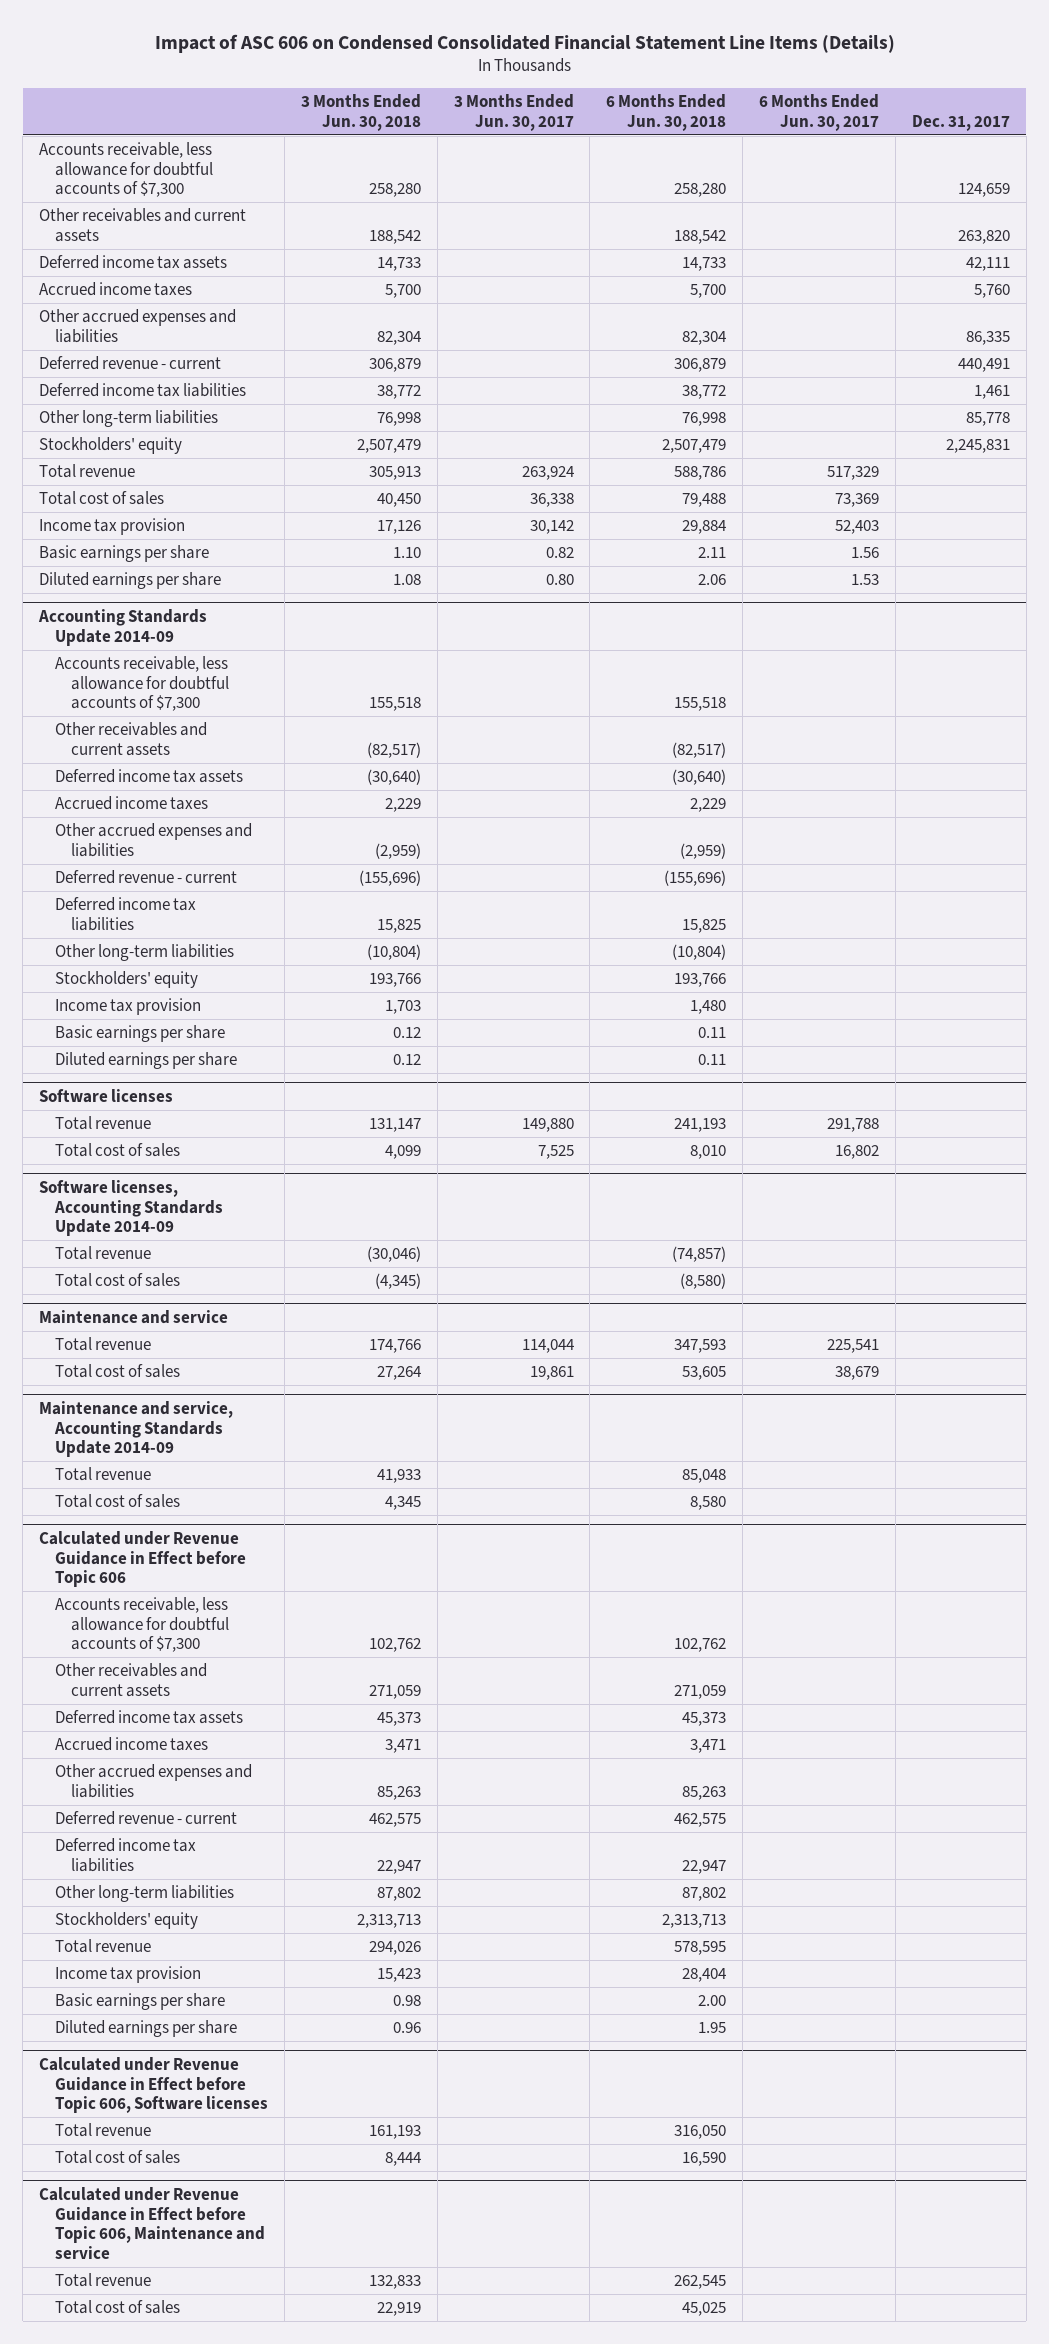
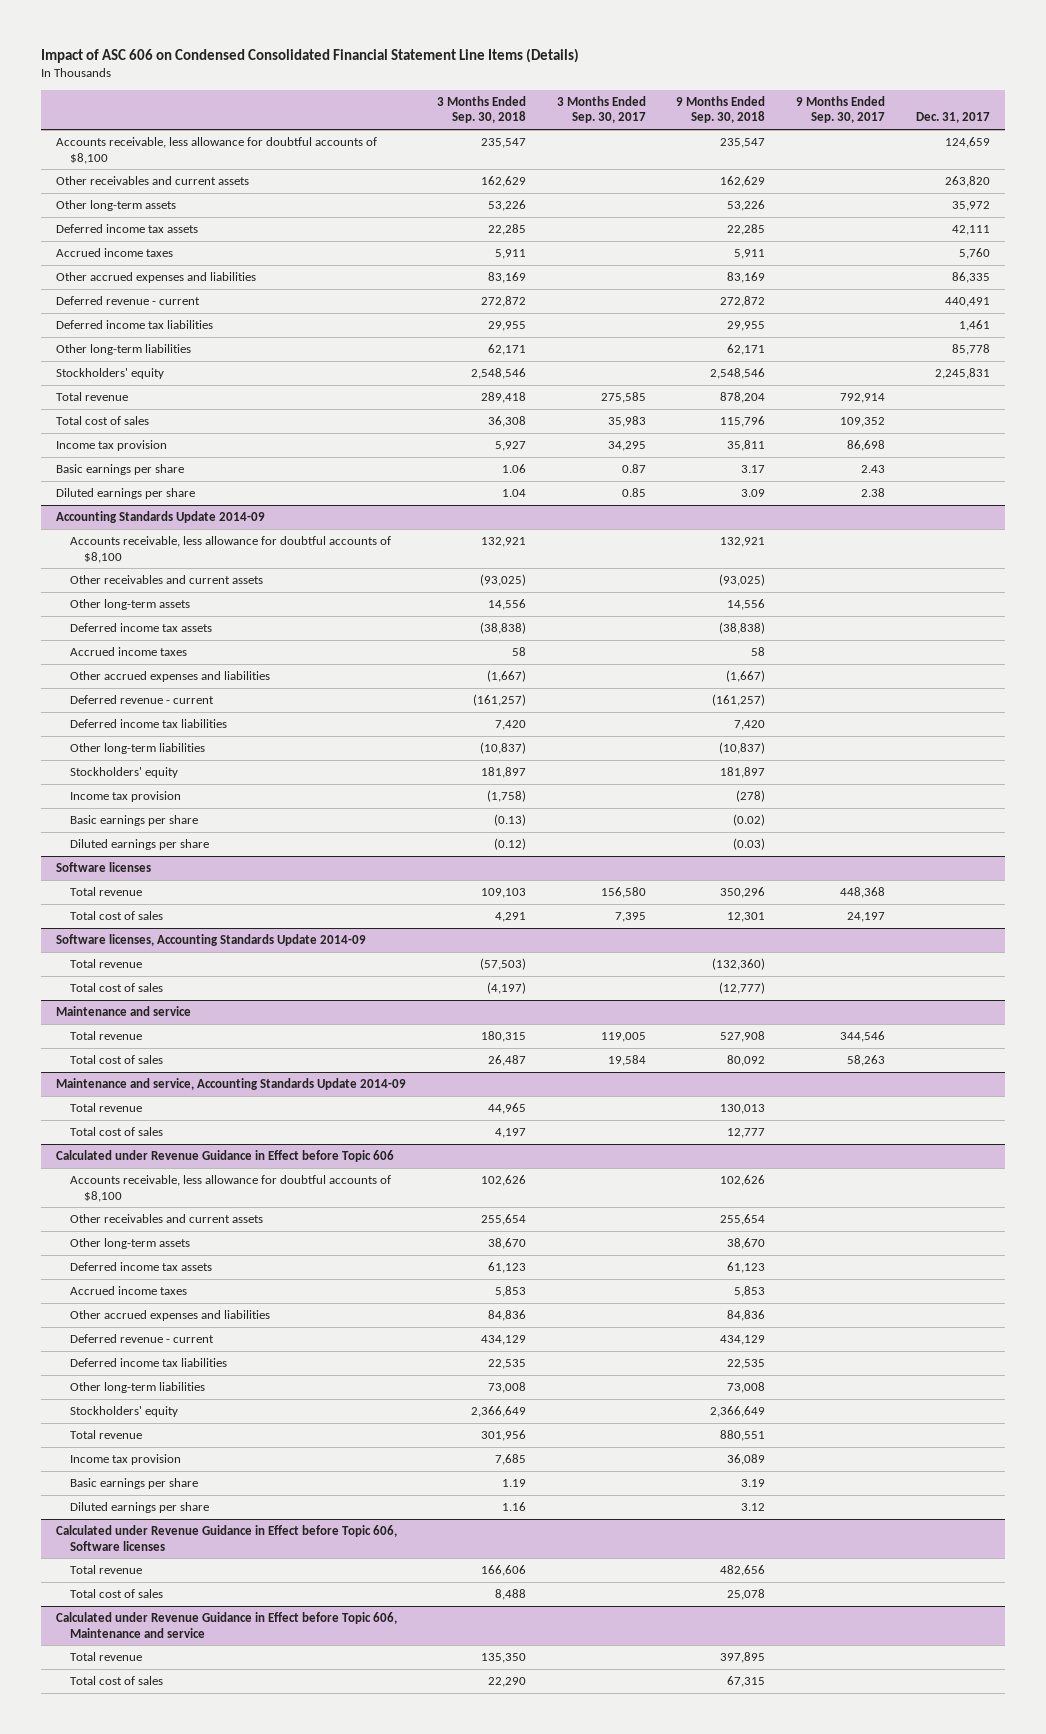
- | 3 Months Ended Jun. 30, 2018 | 3 Months Ended Jun. 30, 2017 | 6 Months Ended Jun. 30, 2018 | 6 Months Ended Jun. 30, 2017 | Dec. 31, 2017
+ | 3 Months Ended Sep. 30, 2018 | 3 Months Ended Sep. 30, 2017 | 9 Months Ended Sep. 30, 2018 | 9 Months Ended Sep. 30, 2017 | Dec. 31, 2017
- Accounts receivable, less allowance for doubtful accounts of $7,300 | 258,280 | | 258,280 | | 124,659
+ Accounts receivable, less allowance for doubtful accounts of $8,100 | 235,547 | | 235,547 | | 124,659
+ Other long-term assets | 53,226 | | 53,226 | | 35,972
@ Accounting Standards Update 2014-09
- Accounts receivable, less allowance for doubtful accounts of $7,300 | 155,518 | | 155,518 | |
+ Accounts receivable, less allowance for doubtful accounts of $8,100 | 132,921 | | 132,921 | |
+ Other long-term assets | 14,556 | | 14,556 | |
@ Calculated under Revenue Guidance in Effect before Topic 606
- Accounts receivable, less allowance for doubtful accounts of $7,300 | 102,762 | | 102,762 | |
+ Accounts receivable, less allowance for doubtful accounts of $8,100 | 102,626 | | 102,626 | |
+ Other long-term assets | 38,670 | | 38,670 | |

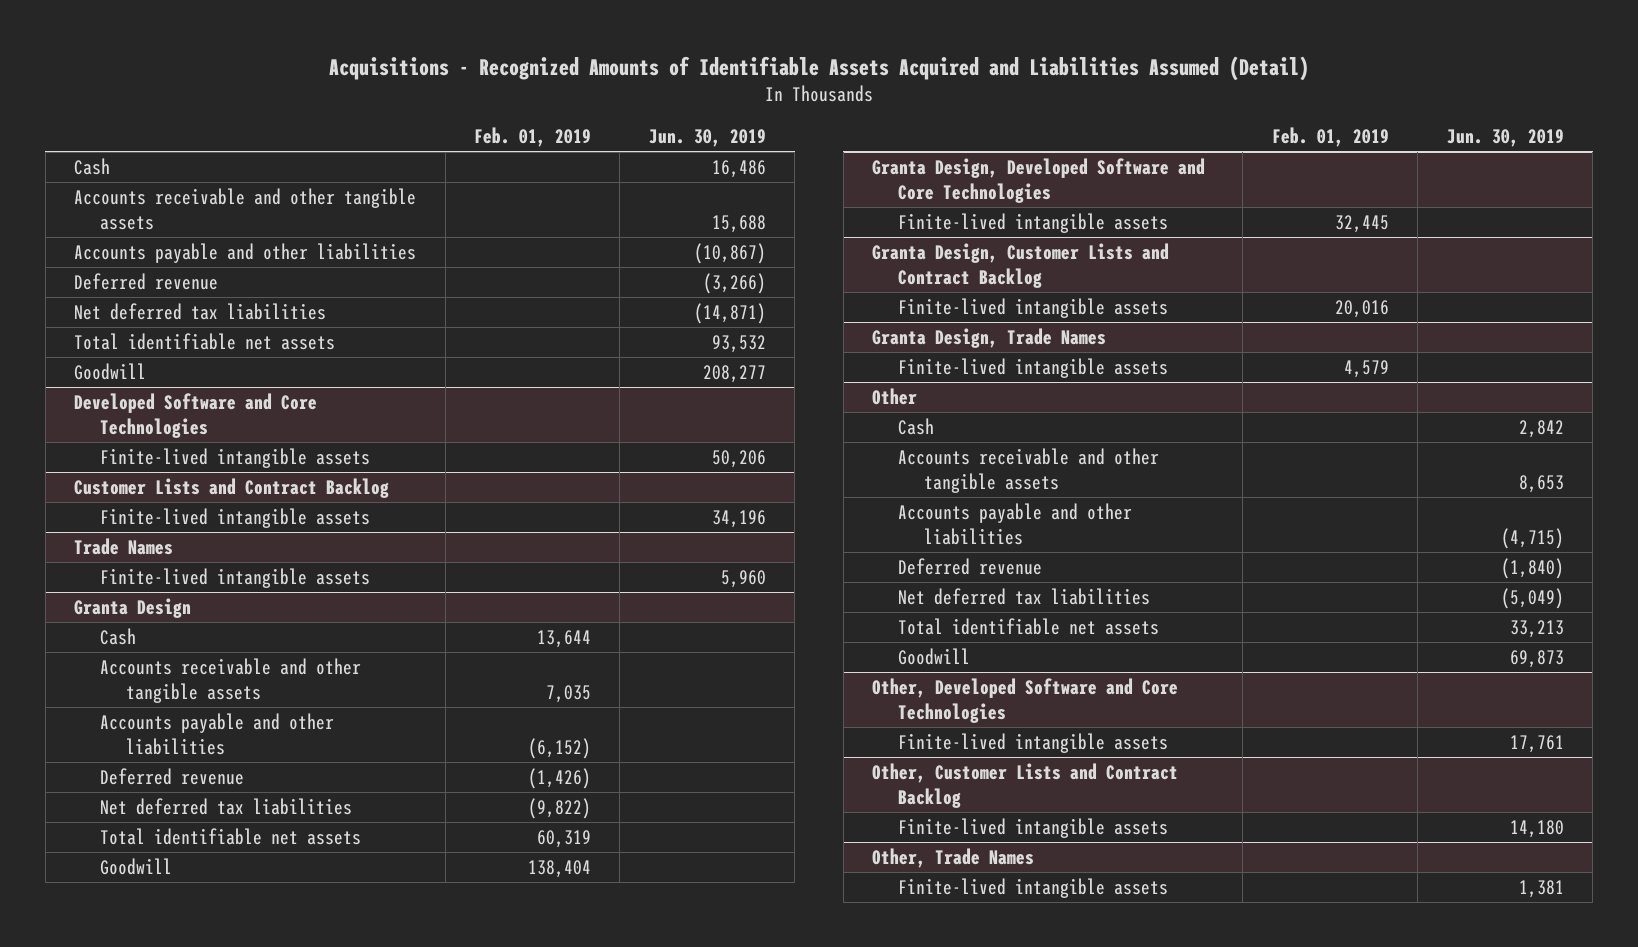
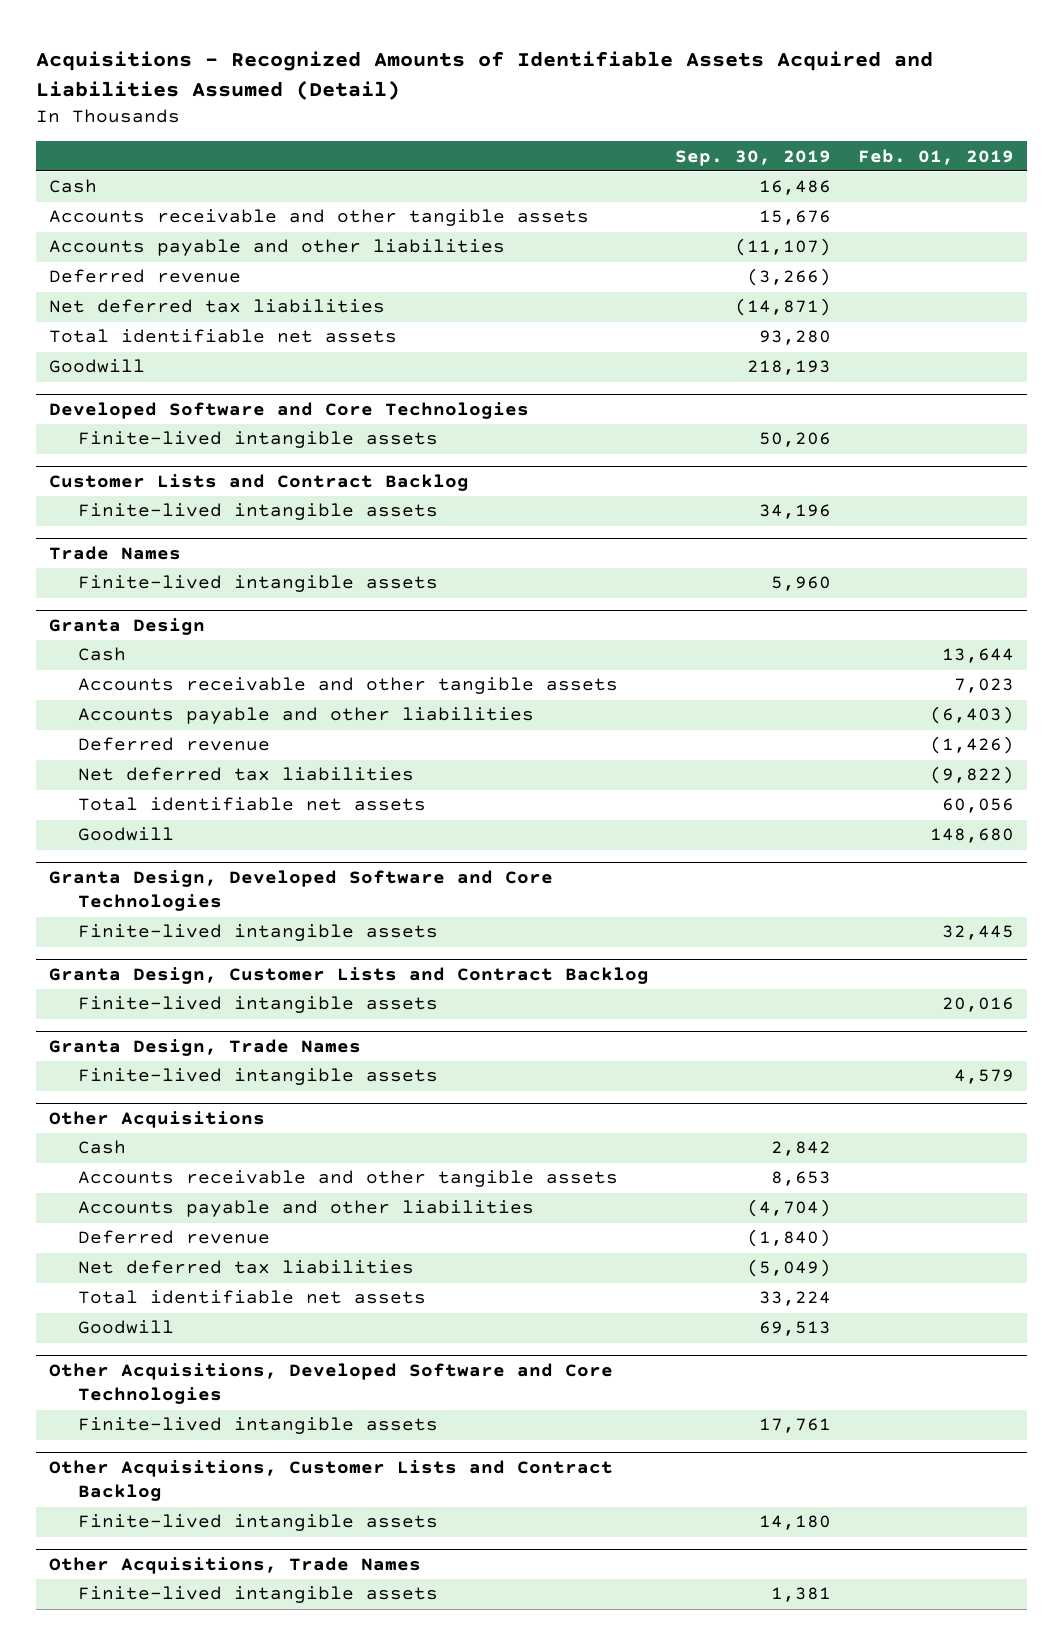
- | Feb. 01, 2019 | Jun. 30, 2019
+ | Sep. 30, 2019 | Feb. 01, 2019
@ Granta Design
- Accounts receivable and other tangible assets | 7,035 |
- Accounts payable and other liabilities | (6,152) |
+ Accounts receivable and other tangible assets | | 7,023
+ Accounts payable and other liabilities | | (6,403)
- Total identifiable net assets | 60,319 |
- Goodwill | 138,404 |
+ Total identifiable net assets | | 60,056
+ Goodwill | | 148,680
- Other
+ Other Acquisitions
- Other, Developed Software and Core Technologies
+ Other Acquisitions, Developed Software and Core Technologies
- Other, Customer Lists and Contract Backlog
+ Other Acquisitions, Customer Lists and Contract Backlog
- Other, Trade Names
+ Other Acquisitions, Trade Names

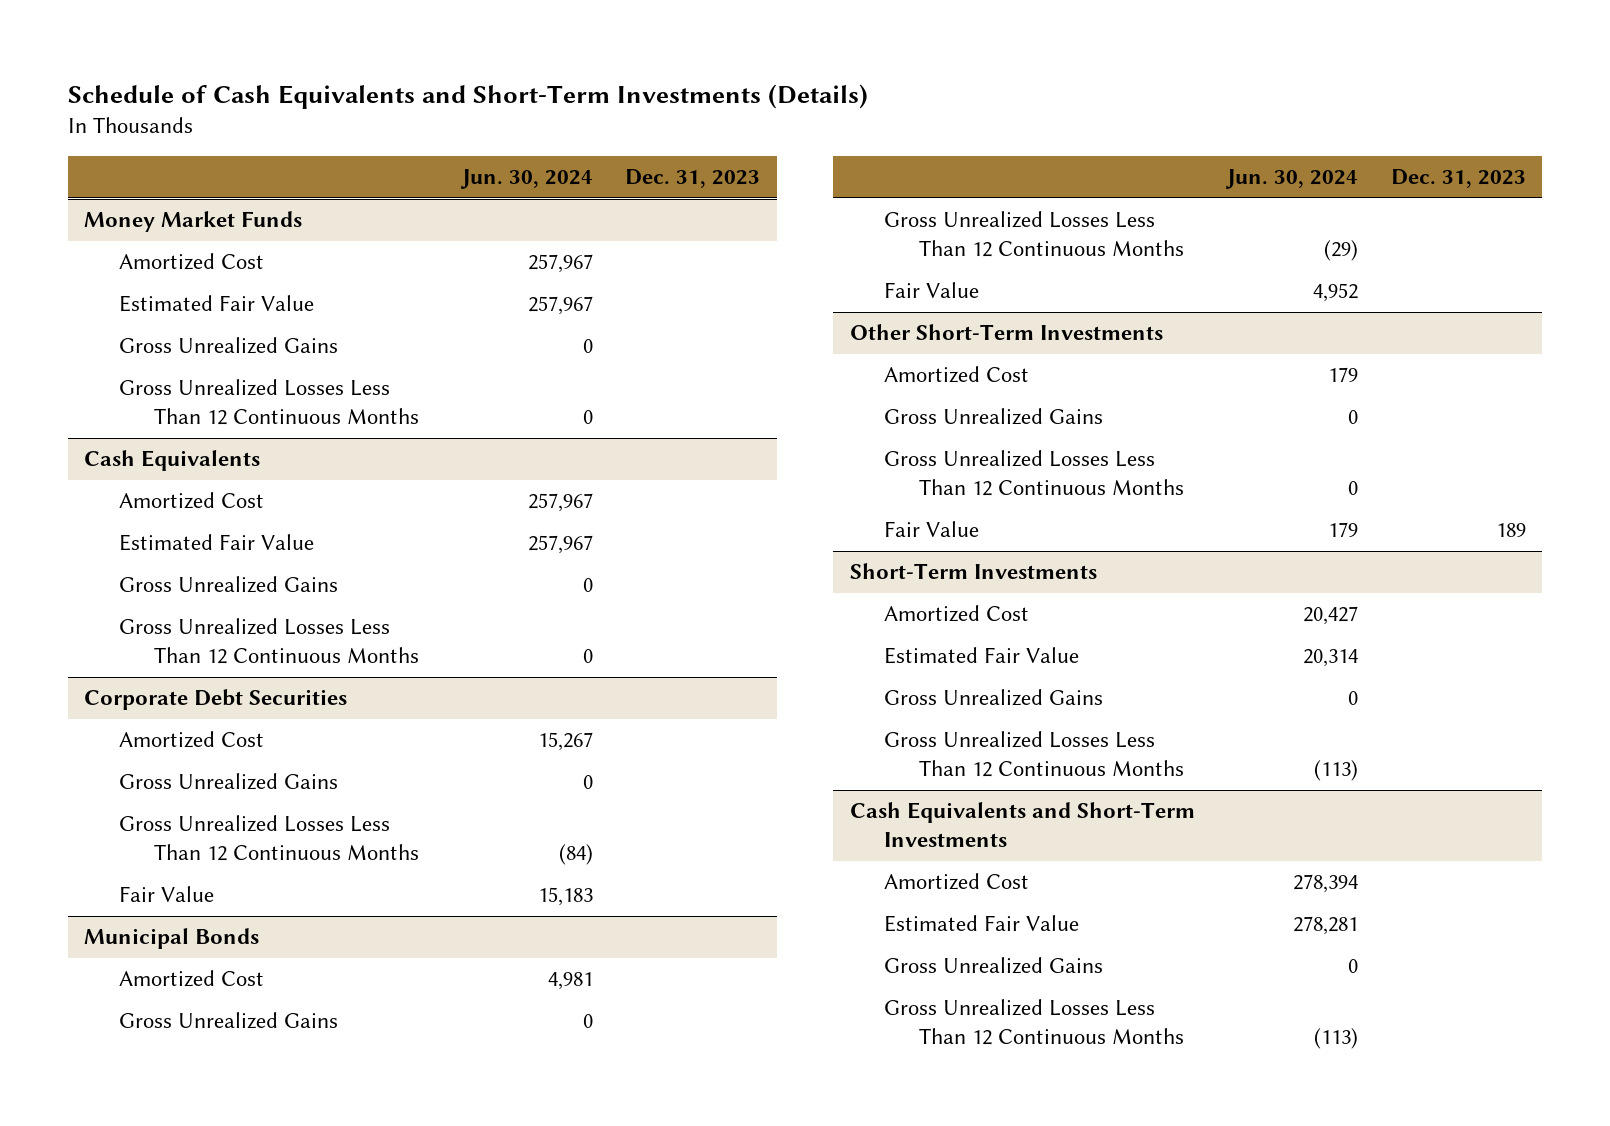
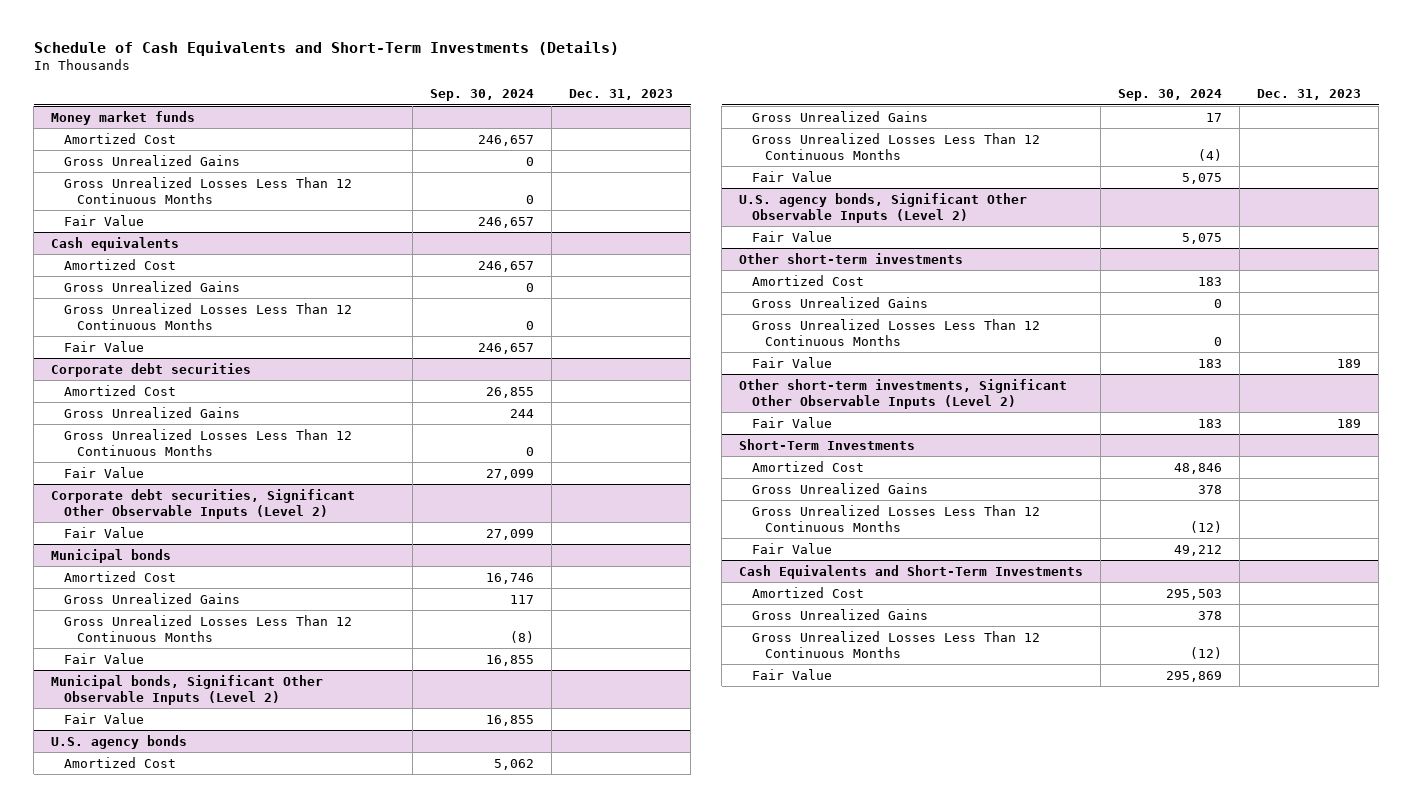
- | Jun. 30, 2024 | Dec. 31, 2023
+ | Sep. 30, 2024 | Dec. 31, 2023
- Money Market Funds
+ Money market funds
- Estimated Fair Value | 257,967 |
- Cash Equivalents
+ Fair Value | 246,657 |
+ Cash equivalents
- Estimated Fair Value | 257,967 |
- Corporate Debt Securities
+ Fair Value | 246,657 |
+ Corporate debt securities
- Municipal Bonds
+ Corporate debt securities, Significant Other Observable Inputs (Level 2)
+ Fair Value | 27,099 |
+ Municipal bonds
- Other Short-Term Investments
+ Municipal bonds, Significant Other Observable Inputs (Level 2)
+ Fair Value | 16,855 |
+ U.S. agency bonds
+ Amortized Cost | 5,062 |
+ Gross Unrealized Gains | 17 |
+ Gross Unrealized Losses Less Than 12 Continuous Months | (4) |
+ Fair Value | 5,075 |
+ U.S. agency bonds, Significant Other Observable Inputs (Level 2)
+ Fair Value | 5,075 |
+ Other short-term investments
+ Other short-term investments, Significant Other Observable Inputs (Level 2)
+ Fair Value | 183 | 189
@ Short-Term Investments
- Estimated Fair Value | 20,314 |
+ Fair Value | 49,212 |
@ Cash Equivalents and Short-Term Investments
- Estimated Fair Value | 278,281 |
+ Fair Value | 295,869 |

